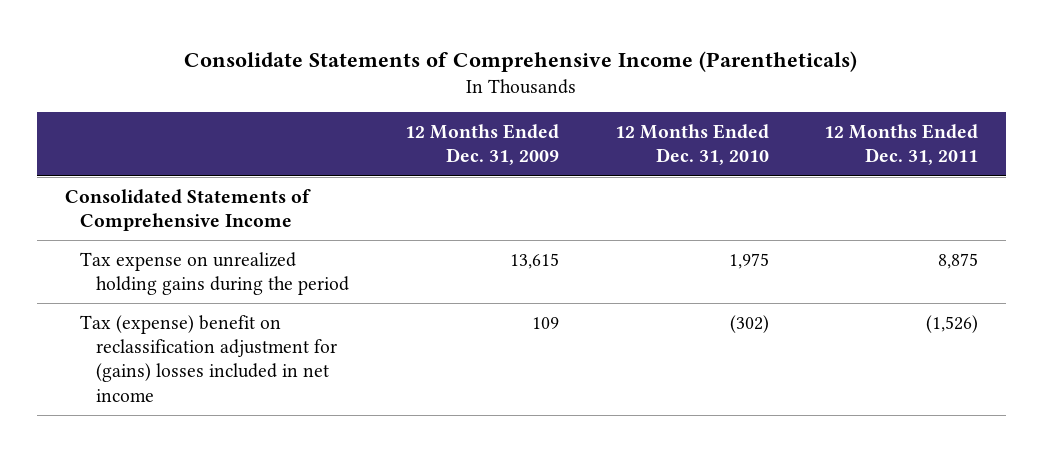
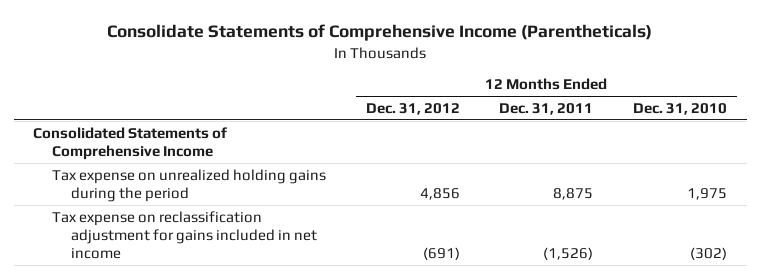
- | 12 Months Ended Dec. 31, 2009 | 12 Months Ended Dec. 31, 2010 | 12 Months Ended Dec. 31, 2011
+ | 12 Months Ended Dec. 31, 2012 | 12 Months Ended Dec. 31, 2011 | 12 Months Ended Dec. 31, 2010
- Tax (expense) benefit on reclassification adjustment for (gains) losses included in net income | 109 | (302) | (1,526)
+ Tax expense on reclassification adjustment for gains included in net income | (691) | (1,526) | (302)

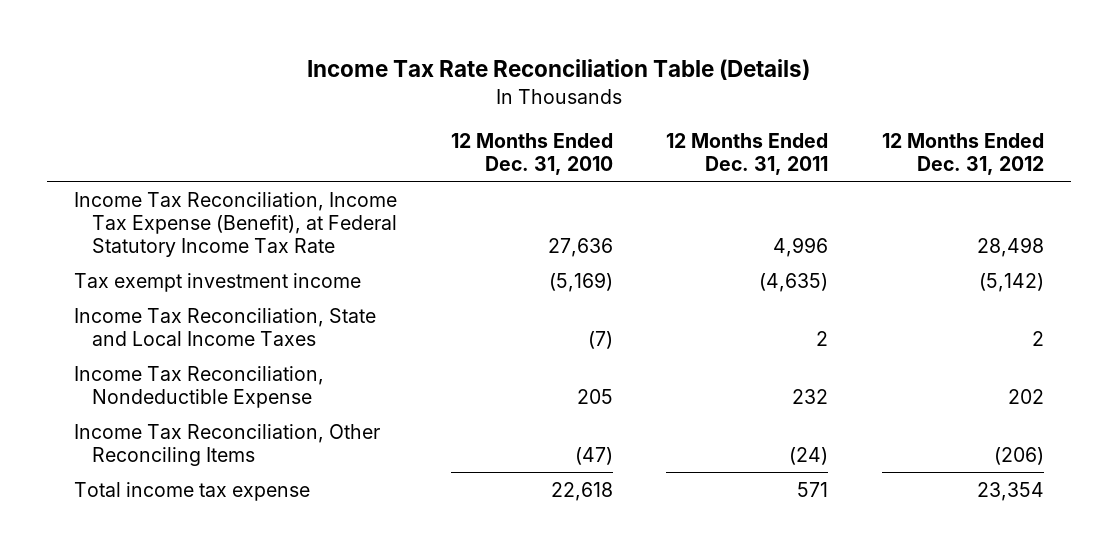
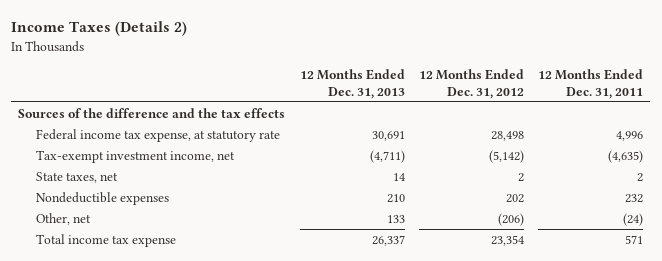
- Income Tax Rate Reconciliation Table (Details)
+ Income Taxes (Details 2)
- | 12 Months Ended Dec. 31, 2010 | 12 Months Ended Dec. 31, 2011 | 12 Months Ended Dec. 31, 2012
+ | 12 Months Ended Dec. 31, 2013 | 12 Months Ended Dec. 31, 2012 | 12 Months Ended Dec. 31, 2011
- Income Tax Reconciliation, Income Tax Expense (Benefit), at Federal Statutory Income Tax Rate | 27,636 | 4,996 | 28,498
- Tax exempt investment income | (5,169) | (4,635) | (5,142)
- Income Tax Reconciliation, State and Local Income Taxes | (7) | 2 | 2
- Income Tax Reconciliation, Nondeductible Expense | 205 | 232 | 202
- Income Tax Reconciliation, Other Reconciling Items | (47) | (24) | (206)
+ Sources of the difference and the tax effects
+ Federal income tax expense, at statutory rate | 30,691 | 28,498 | 4,996
+ Tax-exempt investment income, net | (4,711) | (5,142) | (4,635)
+ State taxes, net | 14 | 2 | 2
+ Nondeductible expenses | 210 | 202 | 232
+ Other, net | 133 | (206) | (24)

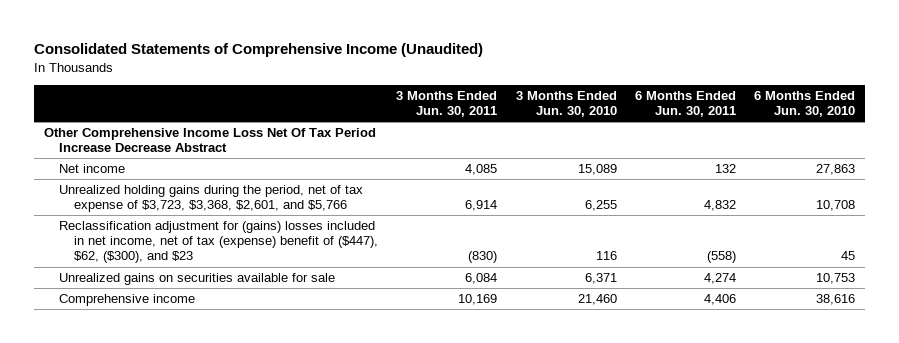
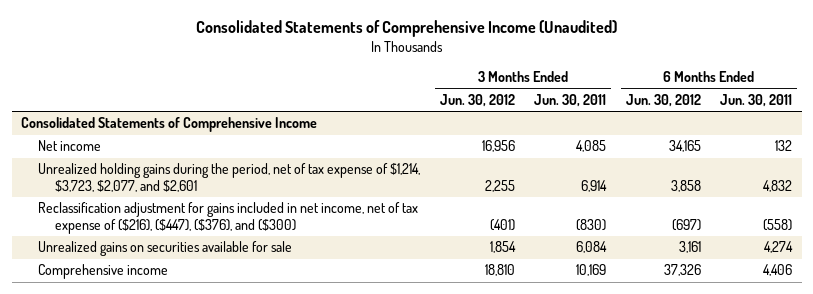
- | 3 Months Ended Jun. 30, 2011 | 3 Months Ended Jun. 30, 2010 | 6 Months Ended Jun. 30, 2011 | 6 Months Ended Jun. 30, 2010
+ | 3 Months Ended Jun. 30, 2012 | 3 Months Ended Jun. 30, 2011 | 6 Months Ended Jun. 30, 2012 | 6 Months Ended Jun. 30, 2011
- Other Comprehensive Income Loss Net Of Tax Period Increase Decrease Abstract
+ Consolidated Statements of Comprehensive Income
- Unrealized holding gains during the period, net of tax expense of $3,723, $3,368, $2,601, and $5,766 | 6,914 | 6,255 | 4,832 | 10,708
- Reclassification adjustment for (gains) losses included in net income, net of tax (expense) benefit of ($447), $62, ($300), and $23 | (830) | 116 | (558) | 45
+ Unrealized holding gains during the period, net of tax expense of $1,214, $3,723, $2,077, and $2,601 | 2,255 | 6,914 | 3,858 | 4,832
+ Reclassification adjustment for gains included in net income, net of tax expense of ($216), ($447), ($376), and ($300) | (401) | (830) | (697) | (558)

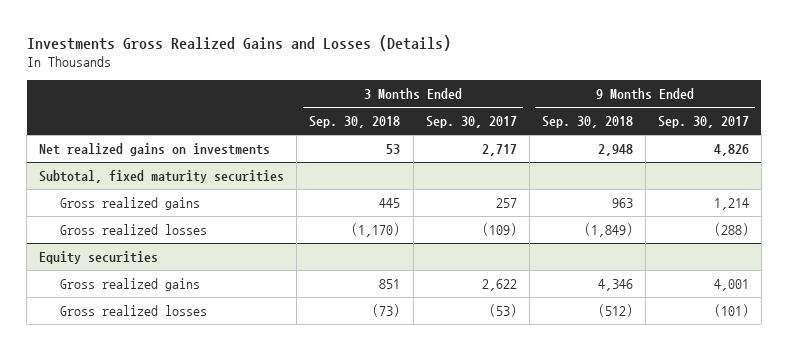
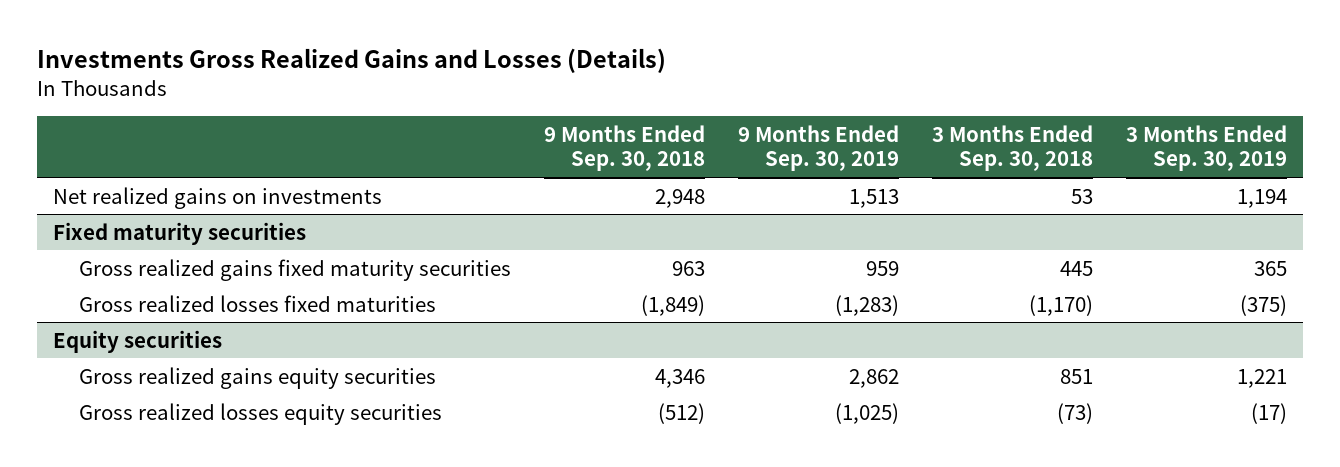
- | 3 Months Ended Sep. 30, 2018 | 3 Months Ended Sep. 30, 2017 | 9 Months Ended Sep. 30, 2018 | 9 Months Ended Sep. 30, 2017
+ | 9 Months Ended Sep. 30, 2018 | 9 Months Ended Sep. 30, 2019 | 3 Months Ended Sep. 30, 2018 | 3 Months Ended Sep. 30, 2019
- Subtotal, fixed maturity securities
- Gross realized gains | 445 | 257 | 963 | 1,214
- Gross realized losses | (1,170) | (109) | (1,849) | (288)
+ Fixed maturity securities
+ Gross realized gains fixed maturity securities | 963 | 959 | 445 | 365
+ Gross realized losses fixed maturities | (1,849) | (1,283) | (1,170) | (375)
@ Equity securities
- Gross realized gains | 851 | 2,622 | 4,346 | 4,001
- Gross realized losses | (73) | (53) | (512) | (101)
+ Gross realized gains equity securities | 4,346 | 2,862 | 851 | 1,221
+ Gross realized losses equity securities | (512) | (1,025) | (73) | (17)

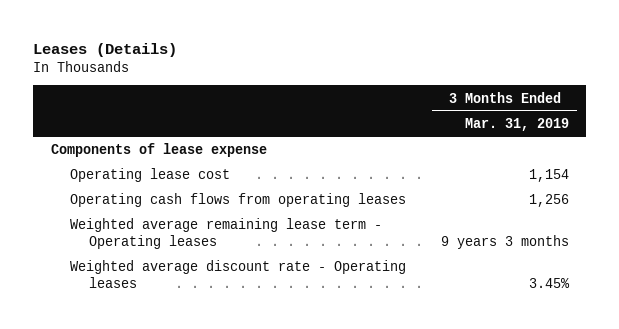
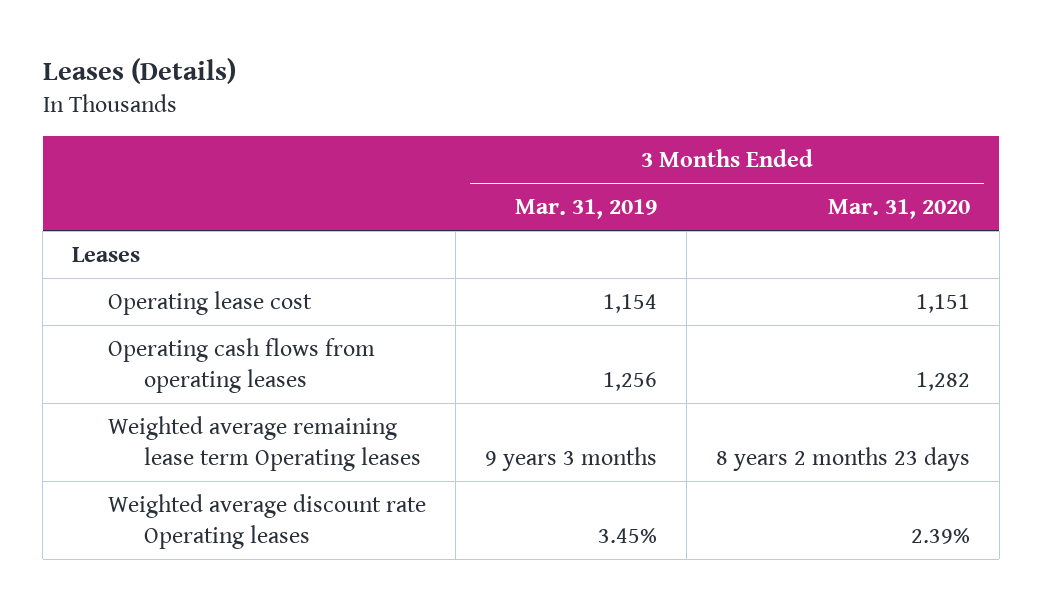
- | 3 Months Ended Mar. 31, 2019
+ | 3 Months Ended Mar. 31, 2019 | 3 Months Ended Mar. 31, 2020
- Components of lease expense
+ Leases
- Weighted average remaining lease term - Operating leases | 9 years 3 months
- Weighted average discount rate - Operating leases | 3.45%
+ Weighted average remaining lease term Operating leases | 9 years 3 months | 8 years 2 months 23 days
+ Weighted average discount rate Operating leases | 3.45% | 2.39%

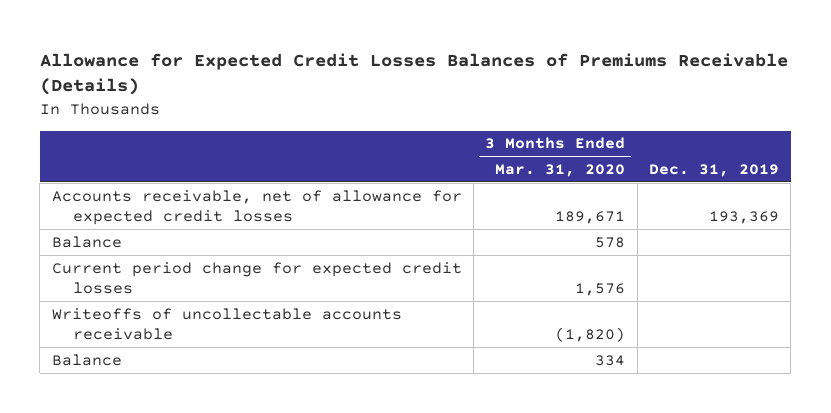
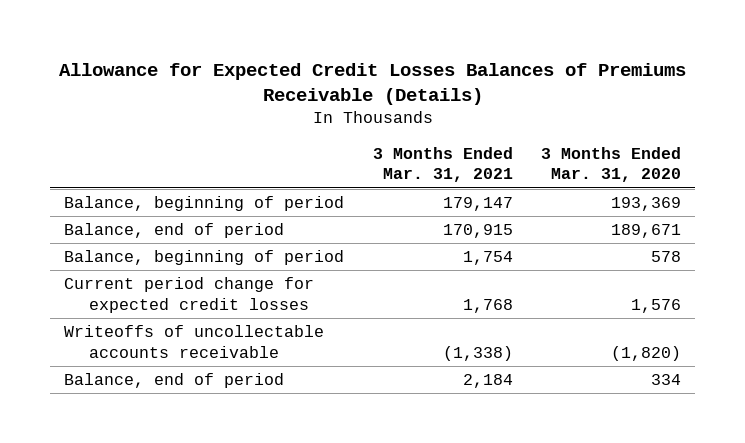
- | 3 Months Ended Mar. 31, 2020 | Dec. 31, 2019
+ | 3 Months Ended Mar. 31, 2021 | 3 Months Ended Mar. 31, 2020
- Accounts receivable, net of allowance for expected credit losses | 189,671 | 193,369
- Balance | 578 |
+ Balance, beginning of period | 179,147 | 193,369
+ Balance, end of period | 170,915 | 189,671
+ Balance, beginning of period | 1,754 | 578
- Balance | 334 |
+ Balance, end of period | 2,184 | 334

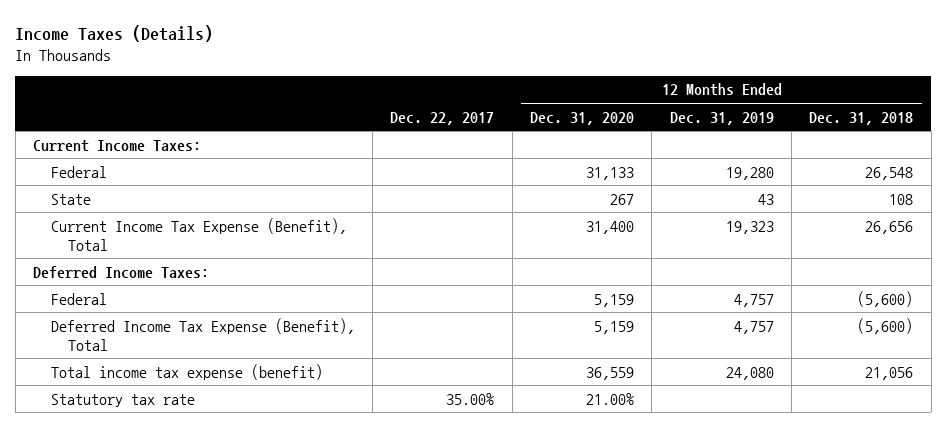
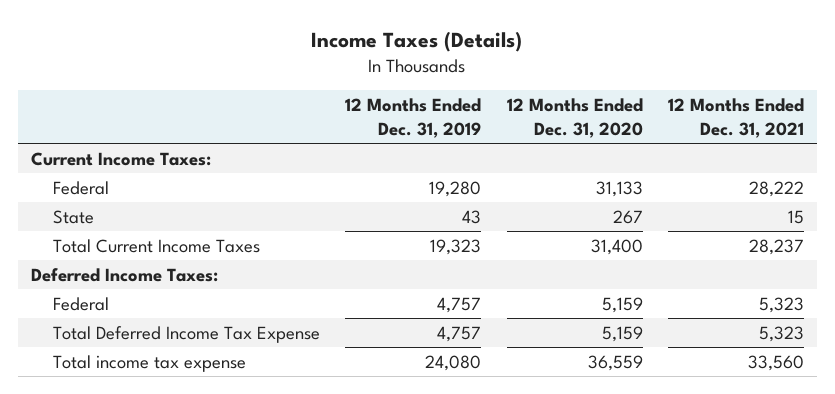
- | Dec. 22, 2017 | 12 Months Ended Dec. 31, 2020 | 12 Months Ended Dec. 31, 2019 | 12 Months Ended Dec. 31, 2018
+ | 12 Months Ended Dec. 31, 2019 | 12 Months Ended Dec. 31, 2020 | 12 Months Ended Dec. 31, 2021
- Current Income Tax Expense (Benefit), Total | | 31,400 | 19,323 | 26,656
+ Total Current Income Taxes | 19,323 | 31,400 | 28,237
- Deferred Income Tax Expense (Benefit), Total | | 5,159 | 4,757 | (5,600)
- Total income tax expense (benefit) | | 36,559 | 24,080 | 21,056
- Statutory tax rate | 35.00% | 21.00% | |
+ Total Deferred Income Tax Expense | 4,757 | 5,159 | 5,323
+ Total income tax expense | 24,080 | 36,559 | 33,560

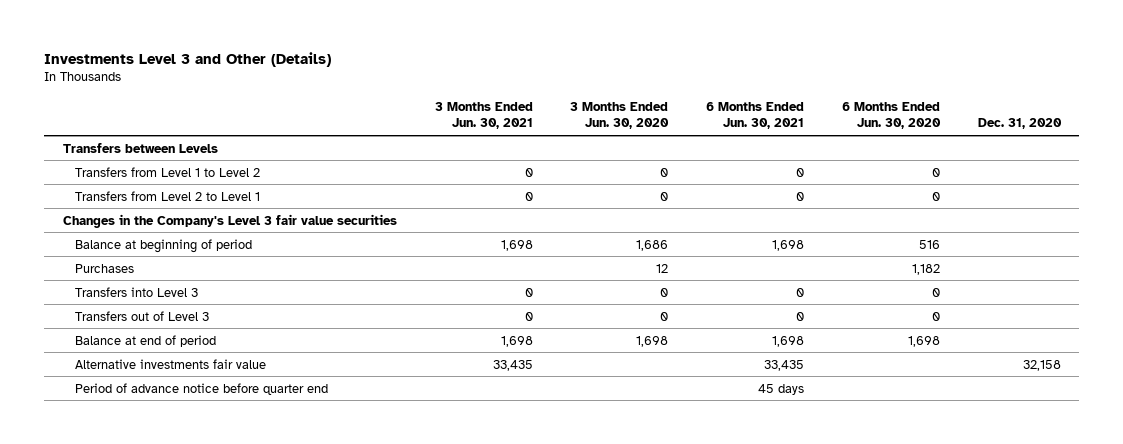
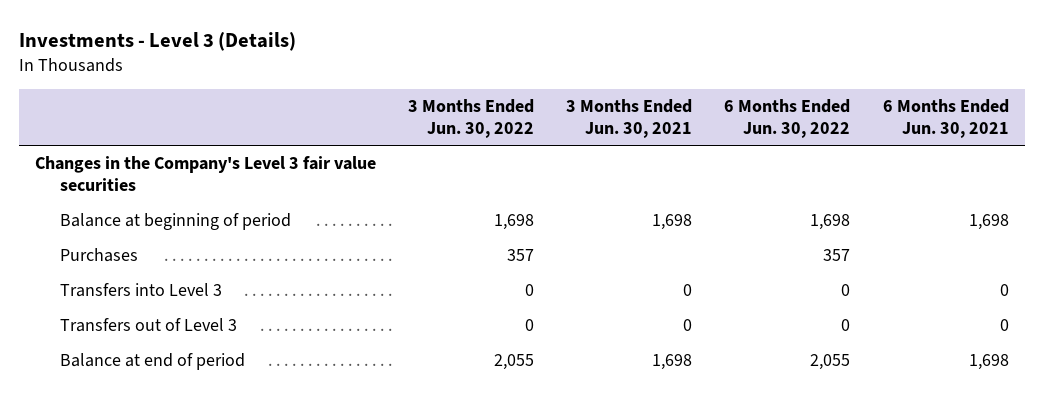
- Investments Level 3 and Other (Details)
+ Investments - Level 3 (Details)
- | 3 Months Ended Jun. 30, 2021 | 3 Months Ended Jun. 30, 2020 | 6 Months Ended Jun. 30, 2021 | 6 Months Ended Jun. 30, 2020 | Dec. 31, 2020
+ | 3 Months Ended Jun. 30, 2022 | 3 Months Ended Jun. 30, 2021 | 6 Months Ended Jun. 30, 2022 | 6 Months Ended Jun. 30, 2021
- Transfers between Levels
- Transfers from Level 1 to Level 2 | 0 | 0 | 0 | 0 |
- Transfers from Level 2 to Level 1 | 0 | 0 | 0 | 0 |
- Alternative investments fair value | 33,435 | | 33,435 | | 32,158
- Period of advance notice before quarter end | | | 45 days | |

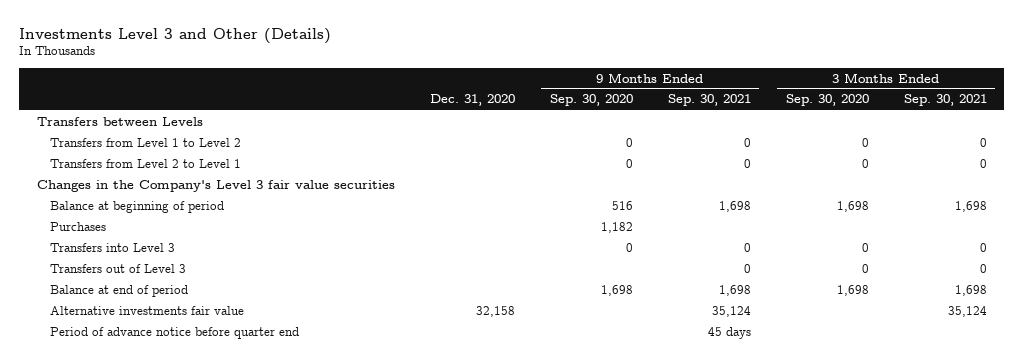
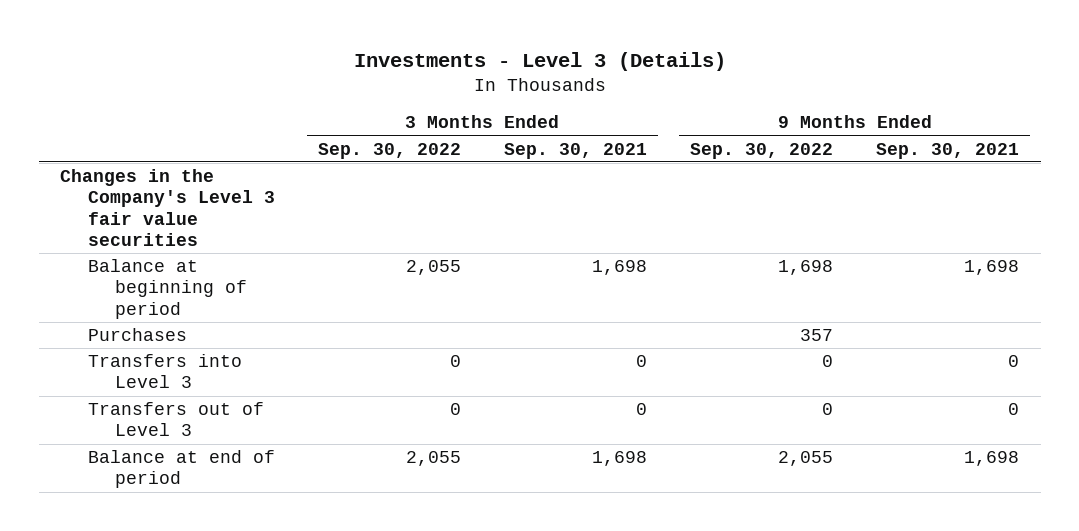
- Investments Level 3 and Other (Details)
+ Investments - Level 3 (Details)
- | Dec. 31, 2020 | 9 Months Ended Sep. 30, 2020 | 9 Months Ended Sep. 30, 2021 | 3 Months Ended Sep. 30, 2020 | 3 Months Ended Sep. 30, 2021
+ | 3 Months Ended Sep. 30, 2022 | 3 Months Ended Sep. 30, 2021 | 9 Months Ended Sep. 30, 2022 | 9 Months Ended Sep. 30, 2021
- Transfers between Levels
- Transfers from Level 1 to Level 2 | | 0 | 0 | 0 | 0
- Transfers from Level 2 to Level 1 | | 0 | 0 | 0 | 0
- Alternative investments fair value | 32,158 | | 35,124 | | 35,124
- Period of advance notice before quarter end | | | 45 days | |

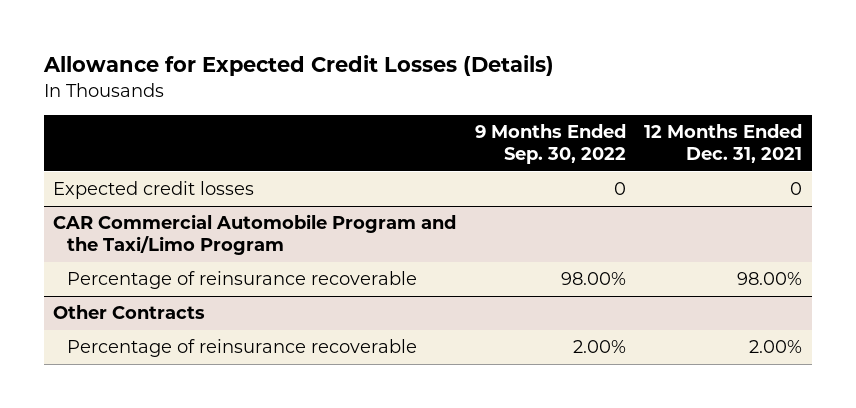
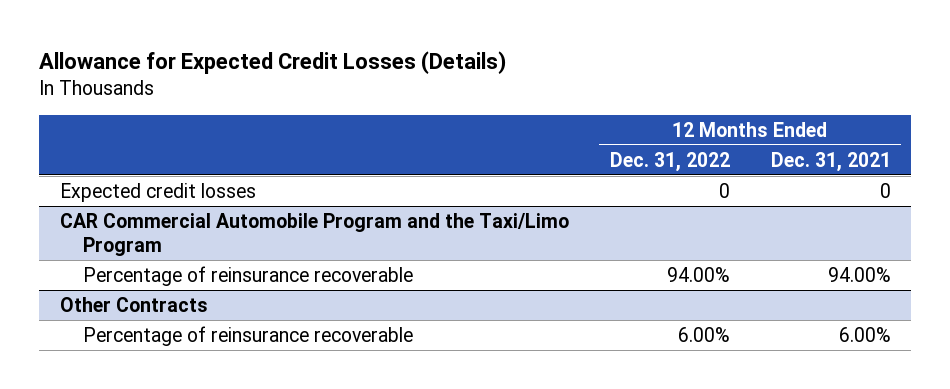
- | 9 Months Ended Sep. 30, 2022 | 12 Months Ended Dec. 31, 2021
+ | 12 Months Ended Dec. 31, 2022 | 12 Months Ended Dec. 31, 2021
@ CAR Commercial Automobile Program and the Taxi/Limo Program
- Percentage of reinsurance recoverable | 98.00% | 98.00%
+ Percentage of reinsurance recoverable | 94.00% | 94.00%
@ Other Contracts
- Percentage of reinsurance recoverable | 2.00% | 2.00%
+ Percentage of reinsurance recoverable | 6.00% | 6.00%

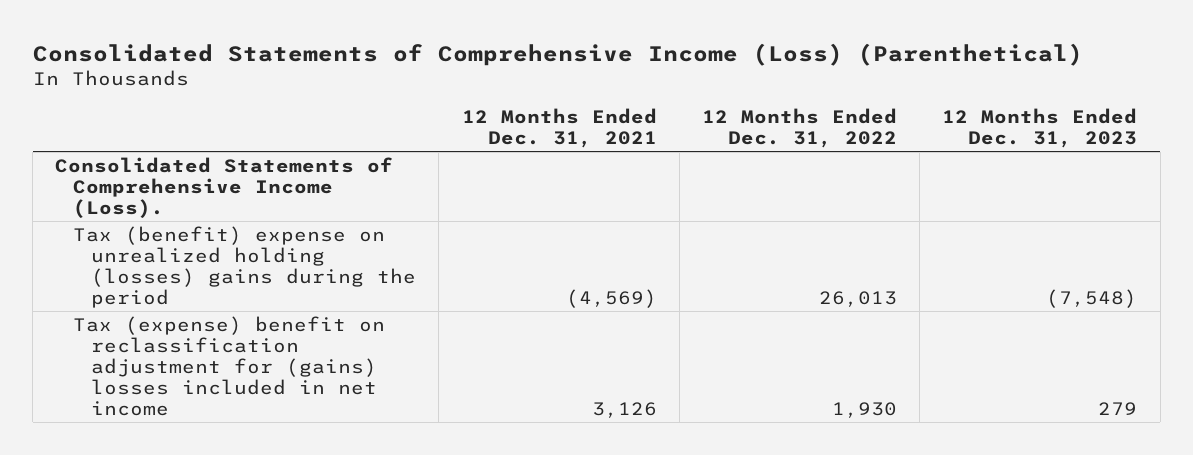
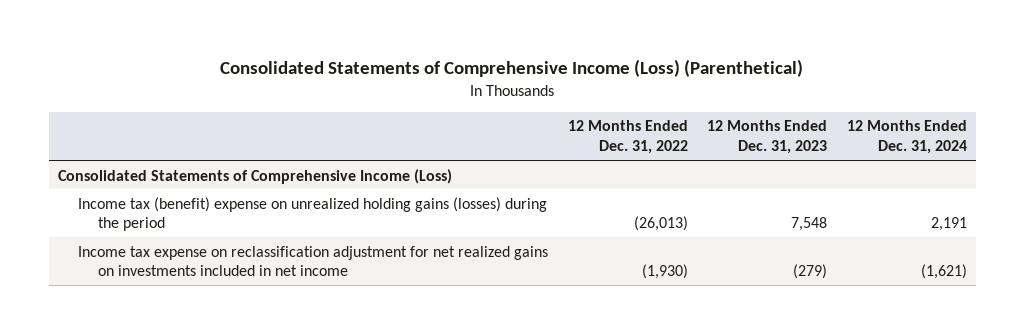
- | 12 Months Ended Dec. 31, 2021 | 12 Months Ended Dec. 31, 2022 | 12 Months Ended Dec. 31, 2023
+ | 12 Months Ended Dec. 31, 2022 | 12 Months Ended Dec. 31, 2023 | 12 Months Ended Dec. 31, 2024
- Consolidated Statements of Comprehensive Income (Loss).
- Tax (benefit) expense on unrealized holding (losses) gains during the period | (4,569) | 26,013 | (7,548)
- Tax (expense) benefit on reclassification adjustment for (gains) losses included in net income | 3,126 | 1,930 | 279
+ Consolidated Statements of Comprehensive Income (Loss)
+ Income tax (benefit) expense on unrealized holding gains (losses) during the period | (26,013) | 7,548 | 2,191
+ Income tax expense on reclassification adjustment for net realized gains on investments included in net income | (1,930) | (279) | (1,621)

